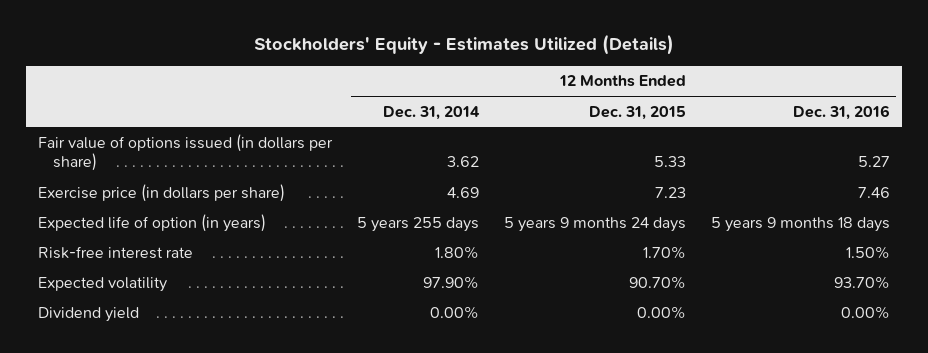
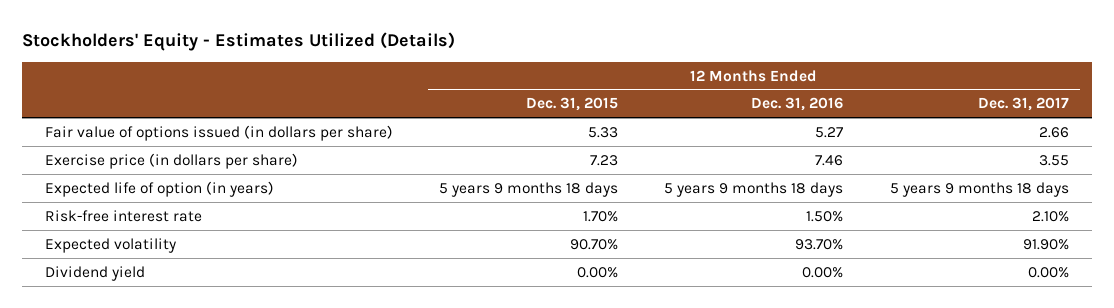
- | 12 Months Ended Dec. 31, 2014 | 12 Months Ended Dec. 31, 2015 | 12 Months Ended Dec. 31, 2016
+ | 12 Months Ended Dec. 31, 2015 | 12 Months Ended Dec. 31, 2016 | 12 Months Ended Dec. 31, 2017
- Expected life of option (in years) | 5 years 255 days | 5 years 9 months 24 days | 5 years 9 months 18 days
+ Expected life of option (in years) | 5 years 9 months 18 days | 5 years 9 months 18 days | 5 years 9 months 18 days

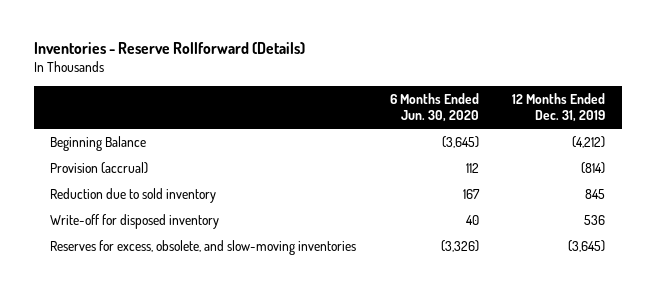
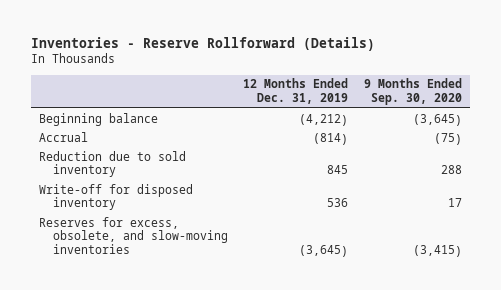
- | 6 Months Ended Jun. 30, 2020 | 12 Months Ended Dec. 31, 2019
+ | 12 Months Ended Dec. 31, 2019 | 9 Months Ended Sep. 30, 2020
- Beginning Balance | (3,645) | (4,212)
- Provision (accrual) | 112 | (814)
+ Beginning balance | (4,212) | (3,645)
+ Accrual | (814) | (75)

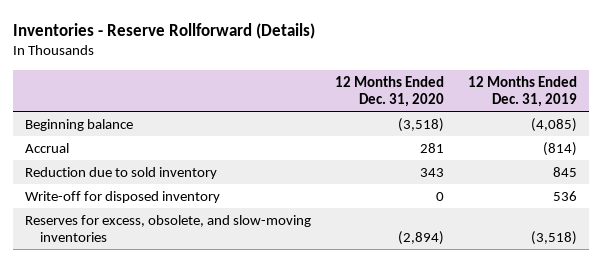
- | 12 Months Ended Dec. 31, 2019 | 9 Months Ended Sep. 30, 2020
+ | 12 Months Ended Dec. 31, 2020 | 12 Months Ended Dec. 31, 2019
- Beginning balance | (4,212) | (3,645)
+ Beginning balance | (3,518) | (4,085)
- Reserves for excess, obsolete, and slow-moving inventories | (3,645) | (3,415)
+ Reserves for excess, obsolete, and slow-moving inventories | (2,894) | (3,518)

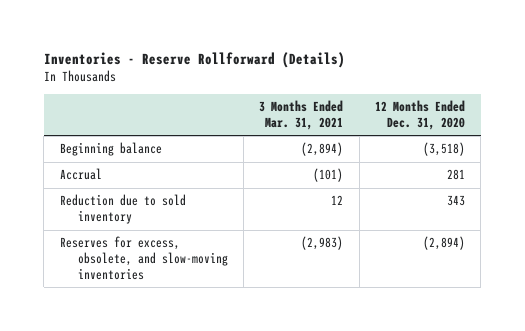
- | 12 Months Ended Dec. 31, 2020 | 12 Months Ended Dec. 31, 2019
+ | 3 Months Ended Mar. 31, 2021 | 12 Months Ended Dec. 31, 2020
- Write-off for disposed inventory | 0 | 536

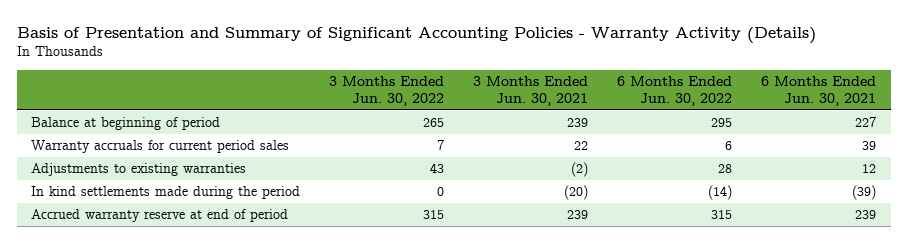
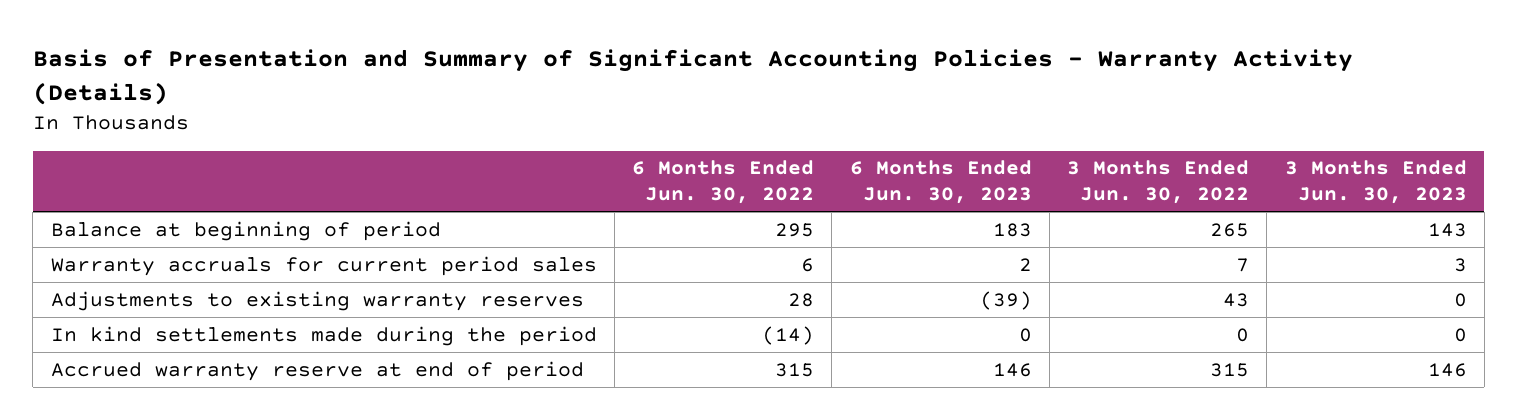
- | 3 Months Ended Jun. 30, 2022 | 3 Months Ended Jun. 30, 2021 | 6 Months Ended Jun. 30, 2022 | 6 Months Ended Jun. 30, 2021
+ | 6 Months Ended Jun. 30, 2022 | 6 Months Ended Jun. 30, 2023 | 3 Months Ended Jun. 30, 2022 | 3 Months Ended Jun. 30, 2023
- Adjustments to existing warranties | 43 | (2) | 28 | 12
+ Adjustments to existing warranty reserves | 28 | (39) | 43 | 0

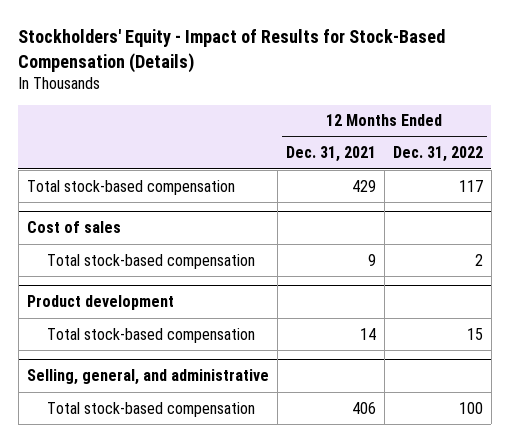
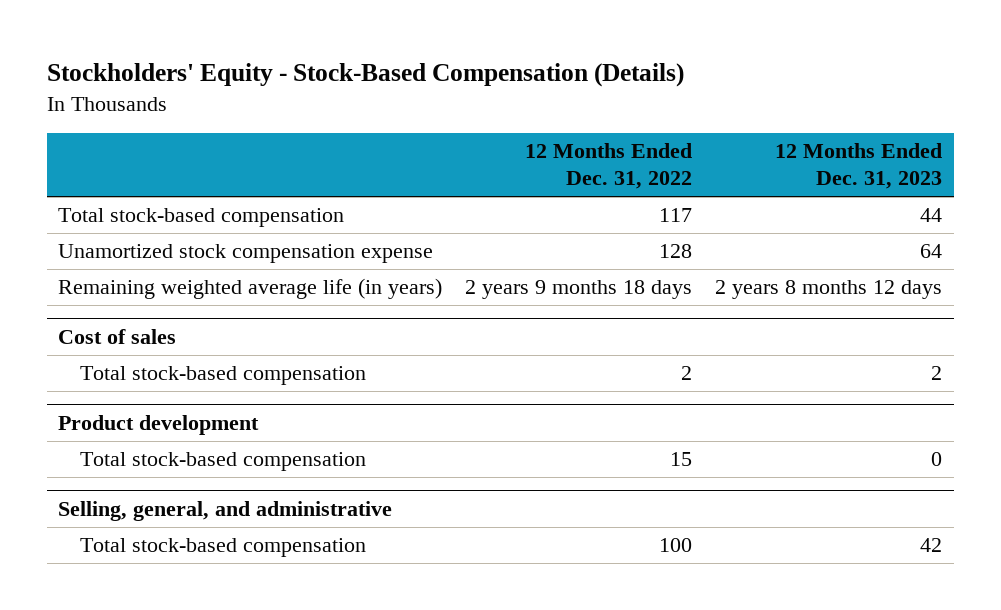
- Stockholders' Equity - Impact of Results for Stock-Based Compensation (Details)
+ Stockholders' Equity - Stock-Based Compensation (Details)
- | 12 Months Ended Dec. 31, 2021 | 12 Months Ended Dec. 31, 2022
+ | 12 Months Ended Dec. 31, 2022 | 12 Months Ended Dec. 31, 2023
+ Unamortized stock compensation expense | 128 | 64
+ Remaining weighted average life (in years) | 2 years 9 months 18 days | 2 years 8 months 12 days

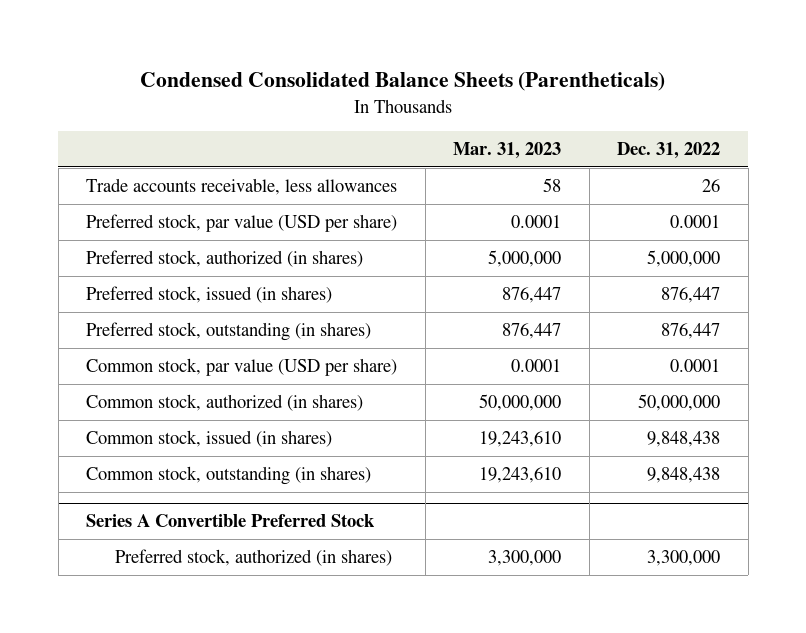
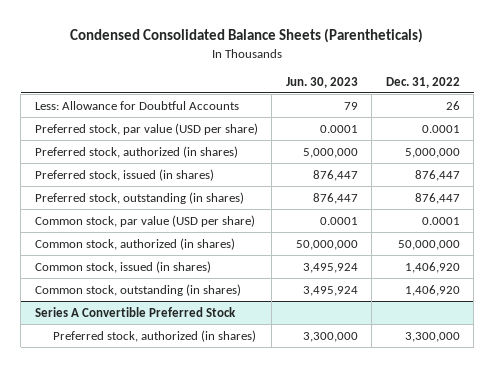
- | Mar. 31, 2023 | Dec. 31, 2022
+ | Jun. 30, 2023 | Dec. 31, 2022
- Trade accounts receivable, less allowances | 58 | 26
+ Less: Allowance for Doubtful Accounts | 79 | 26
- Common stock, issued (in shares) | 19,243,610 | 9,848,438
- Common stock, outstanding (in shares) | 19,243,610 | 9,848,438
+ Common stock, issued (in shares) | 3,495,924 | 1,406,920
+ Common stock, outstanding (in shares) | 3,495,924 | 1,406,920

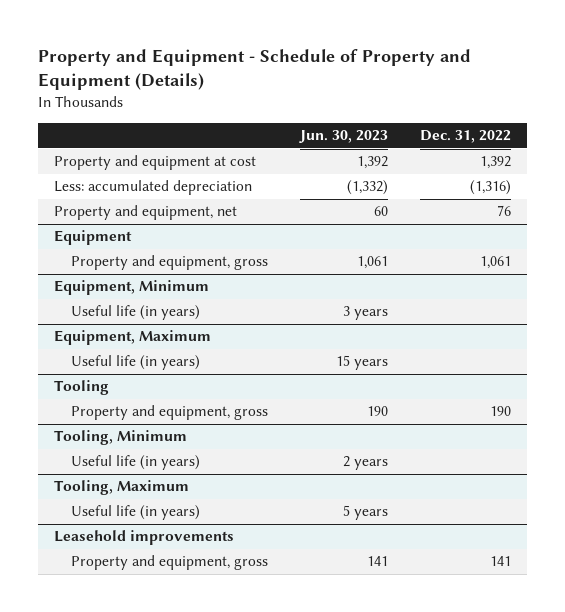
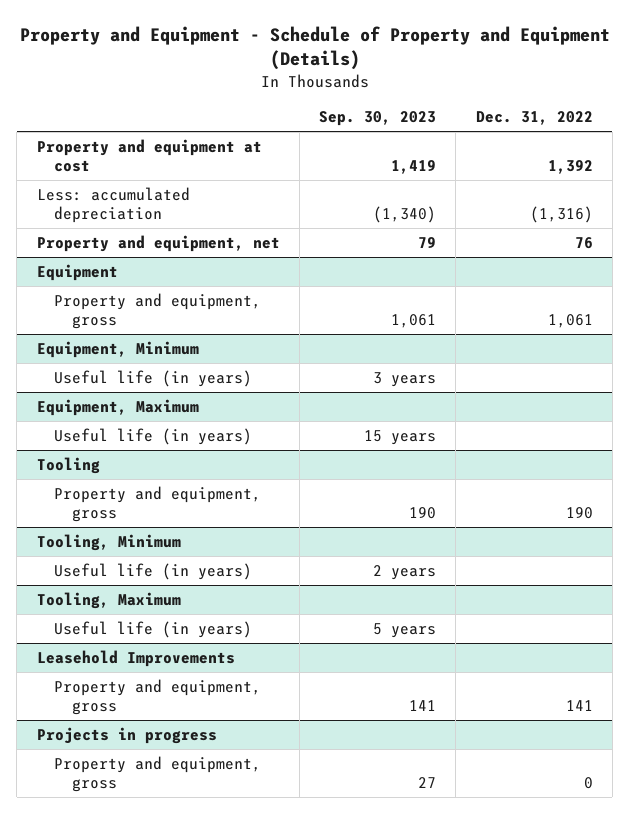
- | Jun. 30, 2023 | Dec. 31, 2022
+ | Sep. 30, 2023 | Dec. 31, 2022
- Leasehold improvements
+ Leasehold Improvements
+ Projects in progress
+ Property and equipment, gross | 27 | 0

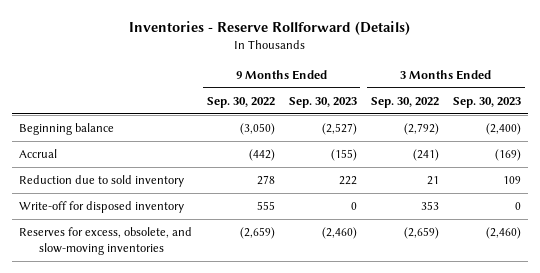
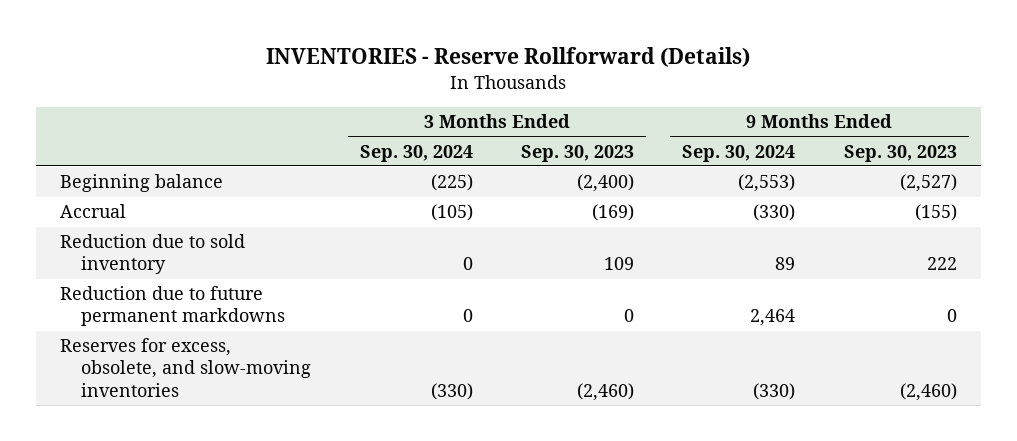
- Inventories - Reserve Rollforward (Details)
+ INVENTORIES - Reserve Rollforward (Details)
- | 9 Months Ended Sep. 30, 2022 | 9 Months Ended Sep. 30, 2023 | 3 Months Ended Sep. 30, 2022 | 3 Months Ended Sep. 30, 2023
+ | 3 Months Ended Sep. 30, 2024 | 3 Months Ended Sep. 30, 2023 | 9 Months Ended Sep. 30, 2024 | 9 Months Ended Sep. 30, 2023
- Write-off for disposed inventory | 555 | 0 | 353 | 0
+ Reduction due to future permanent markdowns | 0 | 0 | 2,464 | 0

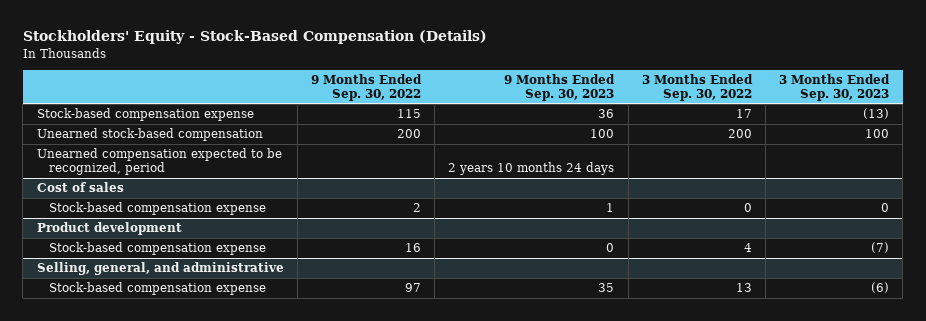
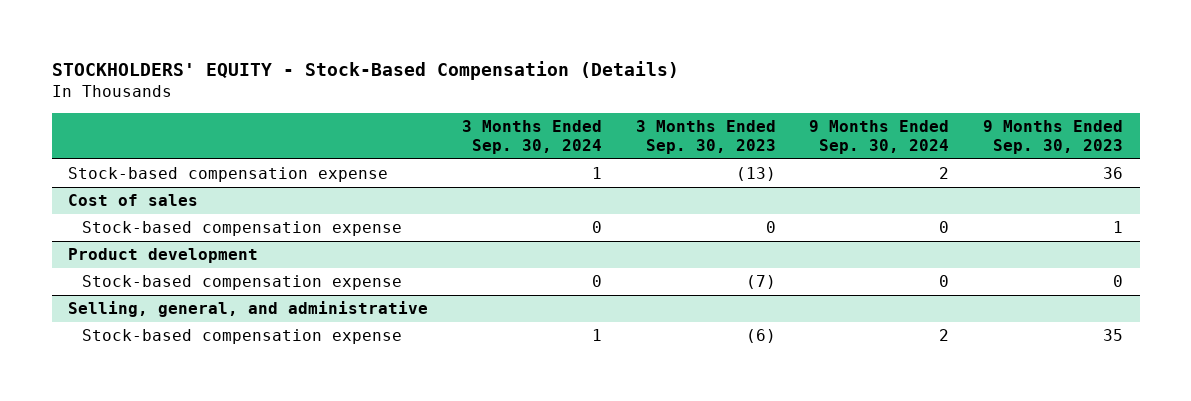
- Stockholders' Equity - Stock-Based Compensation (Details)
+ STOCKHOLDERS' EQUITY - Stock-Based Compensation (Details)
- | 9 Months Ended Sep. 30, 2022 | 9 Months Ended Sep. 30, 2023 | 3 Months Ended Sep. 30, 2022 | 3 Months Ended Sep. 30, 2023
+ | 3 Months Ended Sep. 30, 2024 | 3 Months Ended Sep. 30, 2023 | 9 Months Ended Sep. 30, 2024 | 9 Months Ended Sep. 30, 2023
- Unearned stock-based compensation | 200 | 100 | 200 | 100
- Unearned compensation expected to be recognized, period | | 2 years 10 months 24 days | |

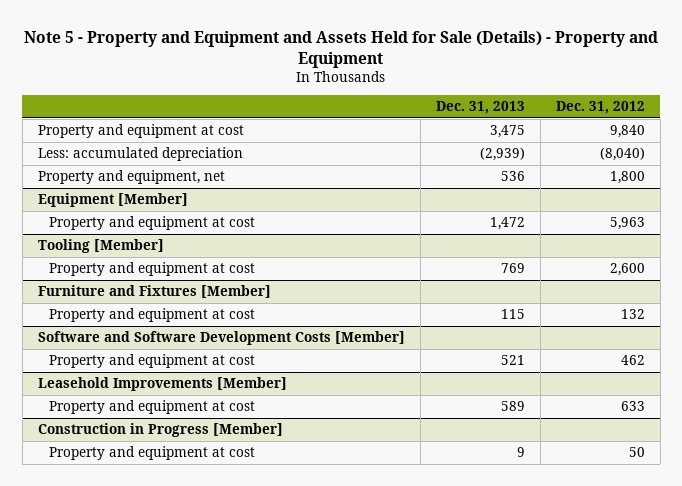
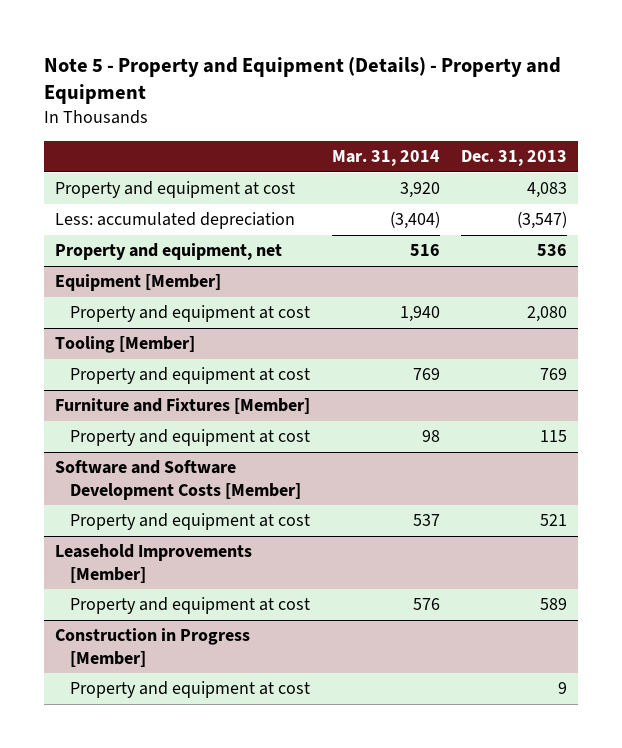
- Note 5 - Property and Equipment and Assets Held for Sale (Details) - Property and Equipment
+ Note 5 - Property and Equipment (Details) - Property and Equipment
- | Dec. 31, 2013 | Dec. 31, 2012
+ | Mar. 31, 2014 | Dec. 31, 2013
- Property and equipment at cost | 3,475 | 9,840
- Less: accumulated depreciation | (2,939) | (8,040)
+ Property and equipment at cost | 3,920 | 4,083
+ Less: accumulated depreciation | (3,404) | (3,547)
@ Equipment [Member]
- Property and equipment at cost | 1,472 | 5,963
+ Property and equipment at cost | 1,940 | 2,080

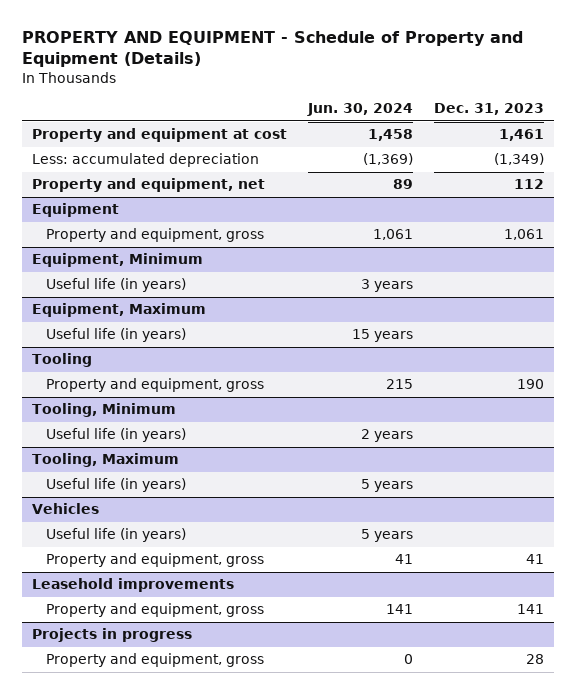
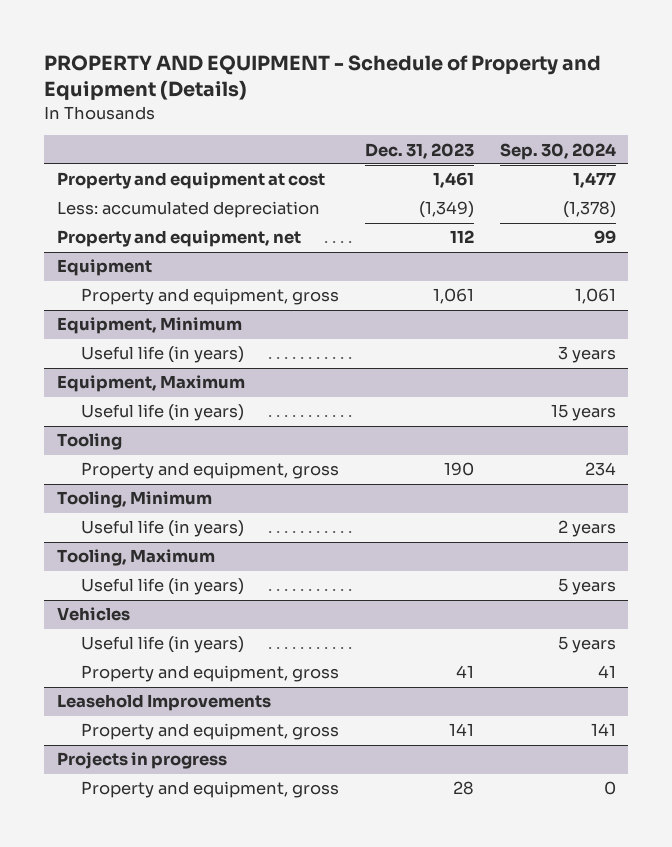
- | Jun. 30, 2024 | Dec. 31, 2023
+ | Dec. 31, 2023 | Sep. 30, 2024
- Leasehold improvements
+ Leasehold Improvements

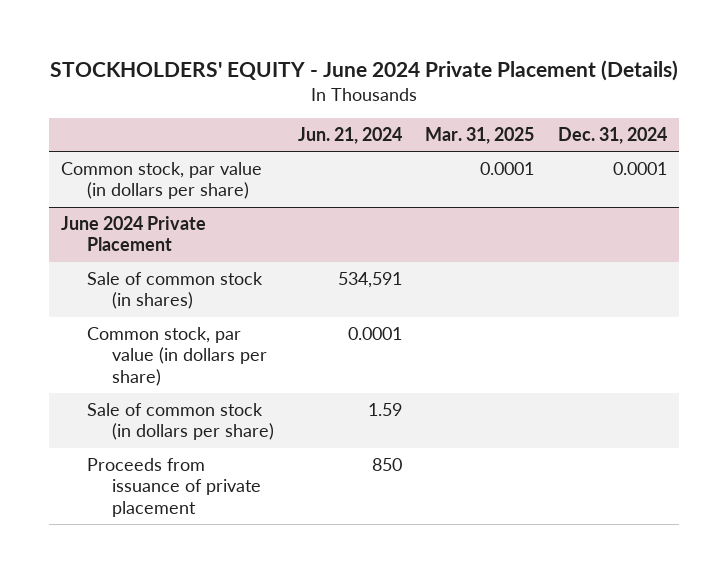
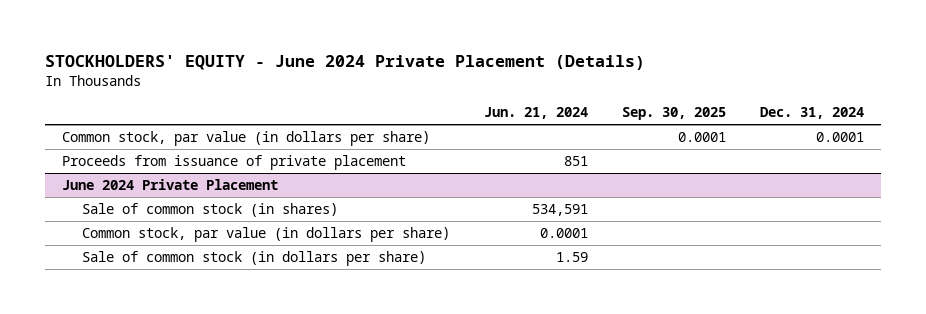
- | Jun. 21, 2024 | Mar. 31, 2025 | Dec. 31, 2024
+ | Jun. 21, 2024 | Sep. 30, 2025 | Dec. 31, 2024
+ Proceeds from issuance of private placement | 851 | |
@ June 2024 Private Placement
- Proceeds from issuance of private placement | 850 | |

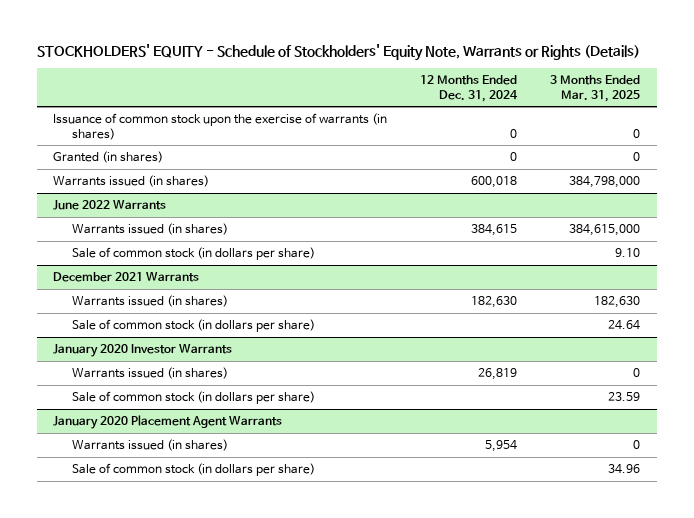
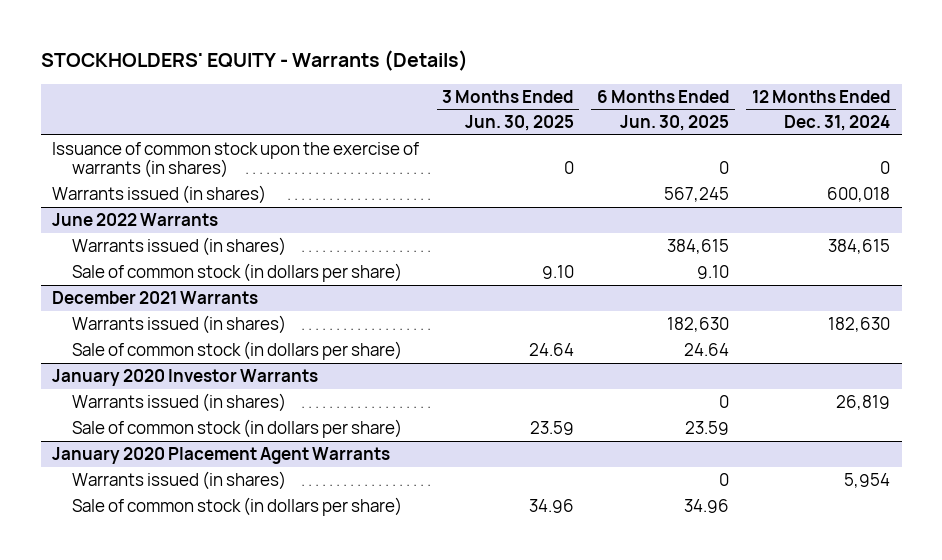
- STOCKHOLDERS' EQUITY - Schedule of Stockholders' Equity Note, Warrants or Rights (Details)
+ STOCKHOLDERS' EQUITY - Warrants (Details)
- | 12 Months Ended Dec. 31, 2024 | 3 Months Ended Mar. 31, 2025
+ | 3 Months Ended Jun. 30, 2025 | 6 Months Ended Jun. 30, 2025 | 12 Months Ended Dec. 31, 2024
- Granted (in shares) | 0 | 0

